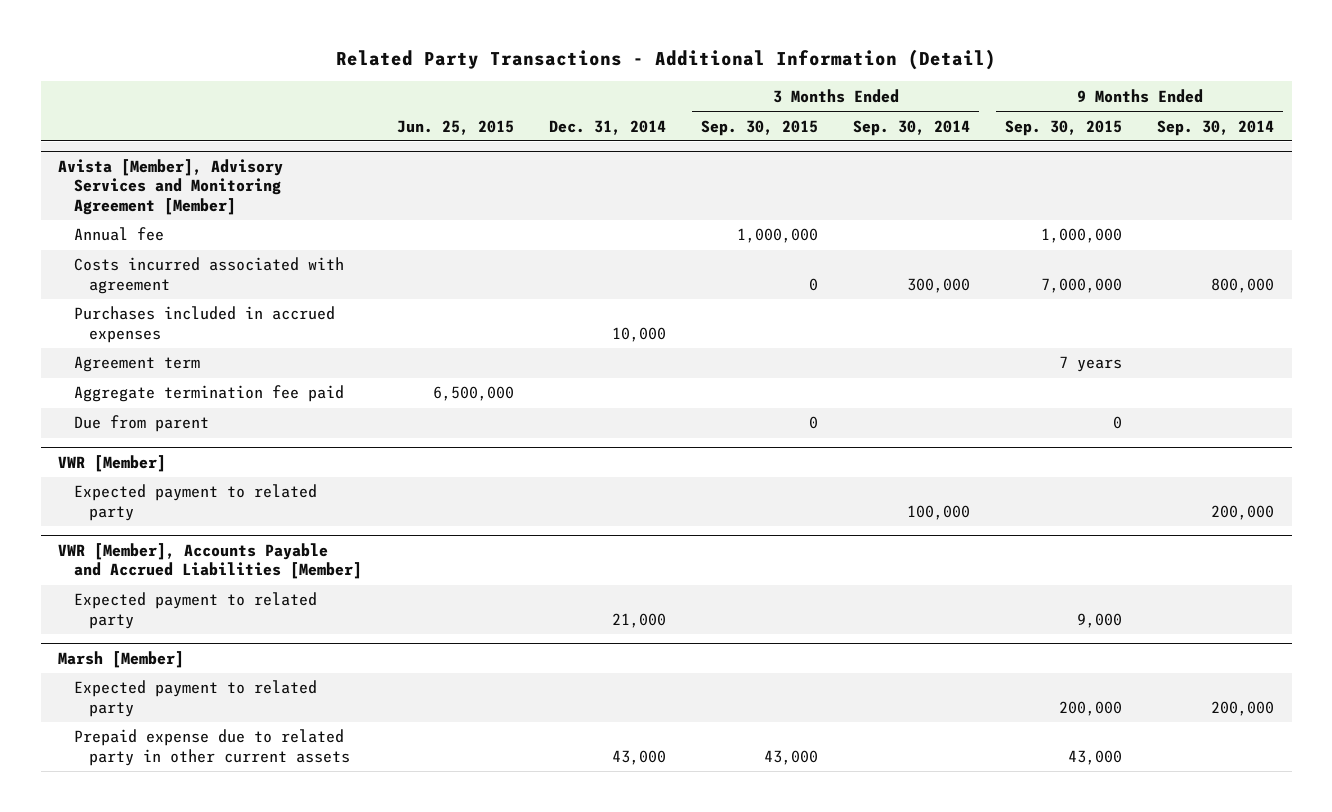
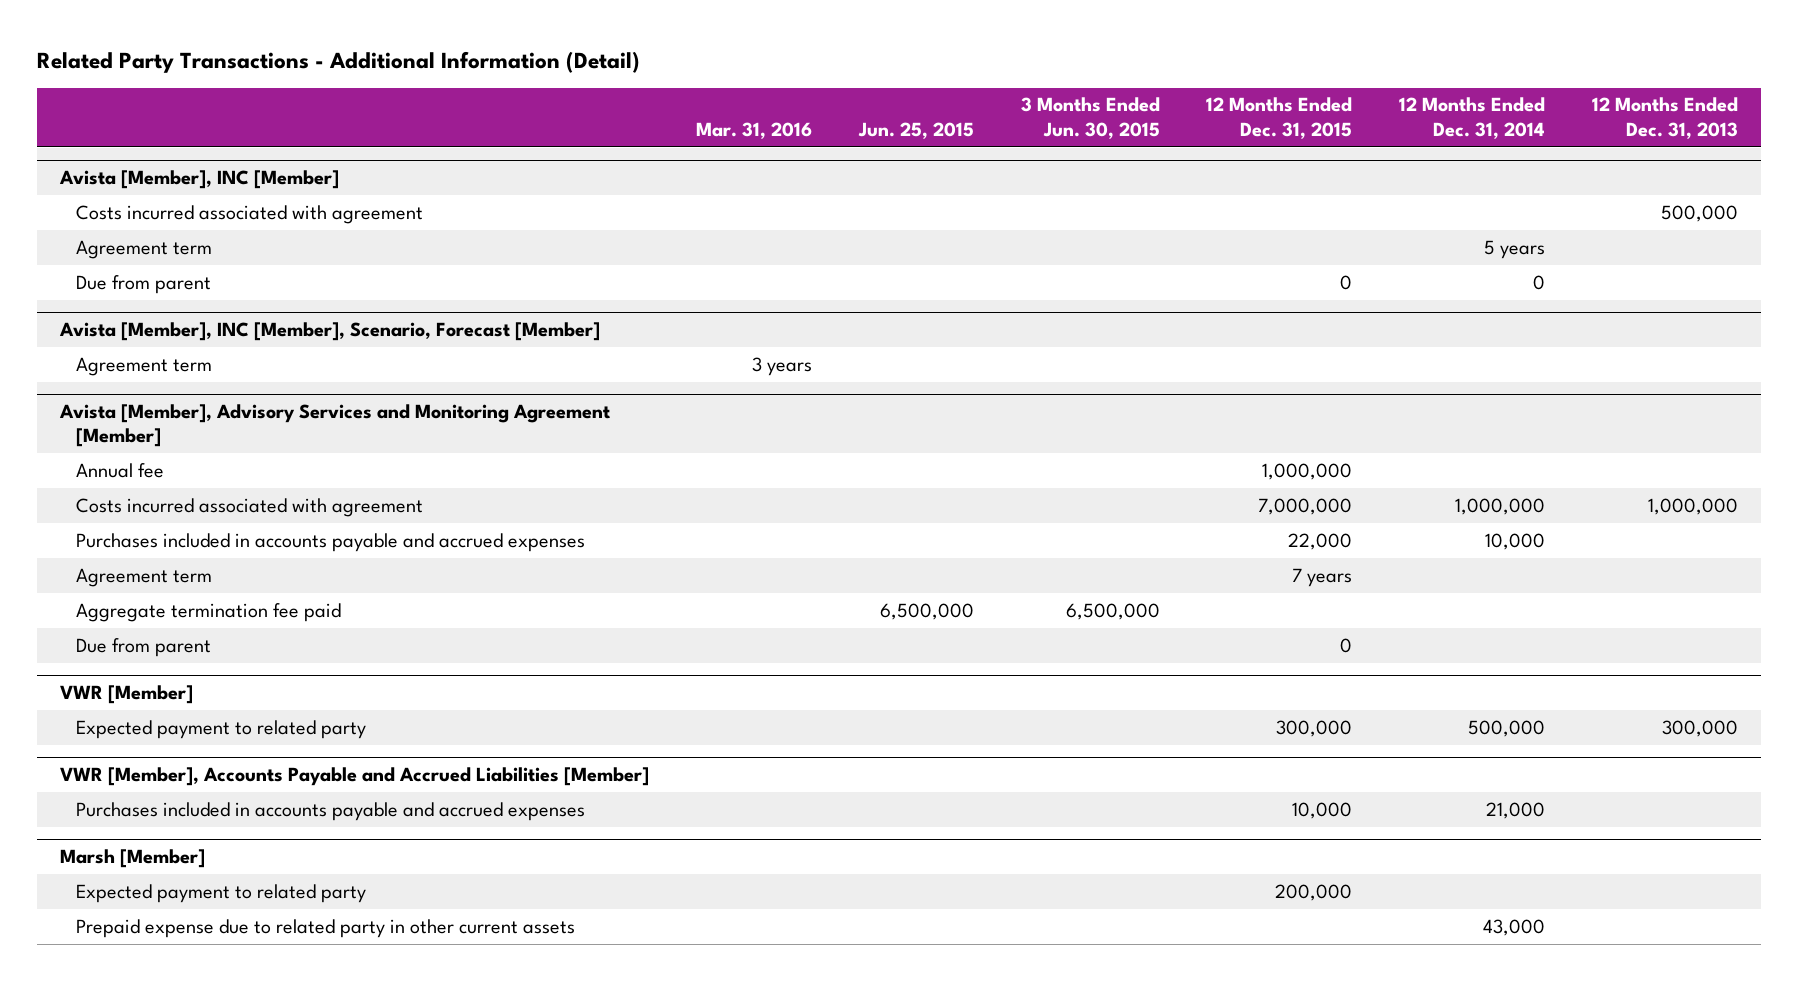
- | Jun. 25, 2015 | Dec. 31, 2014 | 3 Months Ended Sep. 30, 2015 | 3 Months Ended Sep. 30, 2014 | 9 Months Ended Sep. 30, 2015 | 9 Months Ended Sep. 30, 2014
+ | Mar. 31, 2016 | Jun. 25, 2015 | 3 Months Ended Jun. 30, 2015 | 12 Months Ended Dec. 31, 2015 | 12 Months Ended Dec. 31, 2014 | 12 Months Ended Dec. 31, 2013
+ Avista [Member], INC [Member]
+ Costs incurred associated with agreement | | | | | | 500,000
+ Agreement term | | | | | 5 years |
+ Due from parent | | | | 0 | 0 |
+ Avista [Member], INC [Member], Scenario, Forecast [Member]
+ Agreement term | 3 years | | | | |
@ Avista [Member], Advisory Services and Monitoring Agreement [Member]
- Purchases included in accrued expenses | | 10,000 | | | |
+ Purchases included in accounts payable and accrued expenses | | | | 22,000 | 10,000 |
@ VWR [Member], Accounts Payable and Accrued Liabilities [Member]
- Expected payment to related party | | 21,000 | | | 9,000 |
+ Purchases included in accounts payable and accrued expenses | | | | 10,000 | 21,000 |

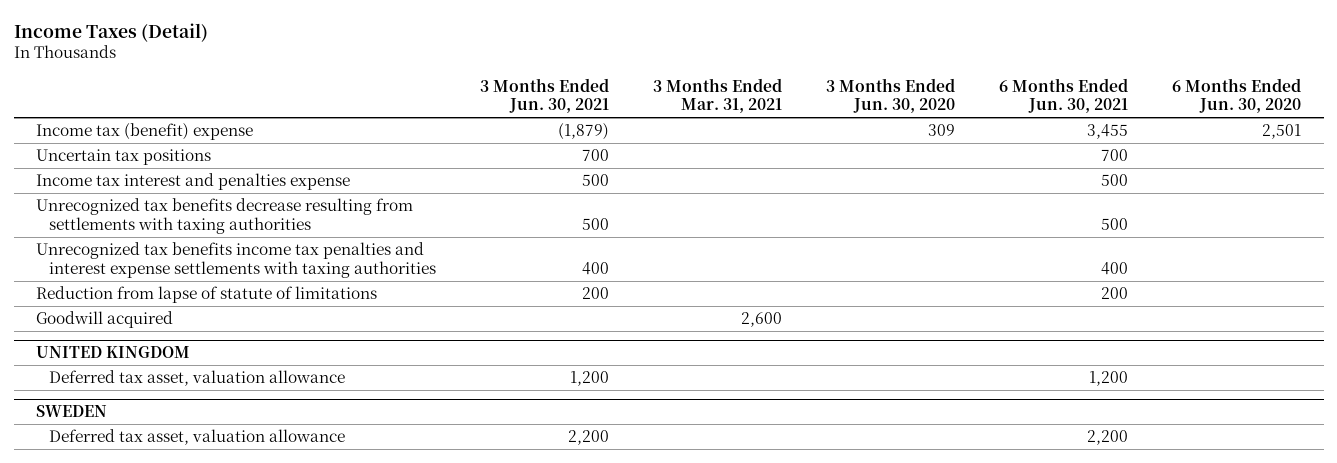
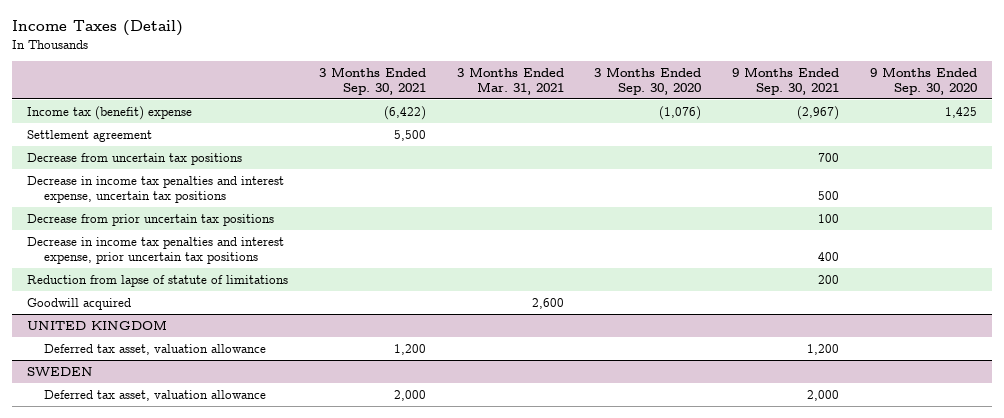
- | 3 Months Ended Jun. 30, 2021 | 3 Months Ended Mar. 31, 2021 | 3 Months Ended Jun. 30, 2020 | 6 Months Ended Jun. 30, 2021 | 6 Months Ended Jun. 30, 2020
+ | 3 Months Ended Sep. 30, 2021 | 3 Months Ended Mar. 31, 2021 | 3 Months Ended Sep. 30, 2020 | 9 Months Ended Sep. 30, 2021 | 9 Months Ended Sep. 30, 2020
- Uncertain tax positions | 700 | | | 700 |
- Income tax interest and penalties expense | 500 | | | 500 |
- Unrecognized tax benefits decrease resulting from settlements with taxing authorities | 500 | | | 500 |
- Unrecognized tax benefits income tax penalties and interest expense settlements with taxing authorities | 400 | | | 400 |
+ Settlement agreement | 5,500 | | | |
+ Decrease from uncertain tax positions | | | | 700 |
+ Decrease in income tax penalties and interest expense, uncertain tax positions | | | | 500 |
+ Decrease from prior uncertain tax positions | | | | 100 |
+ Decrease in income tax penalties and interest expense, prior uncertain tax positions | | | | 400 |

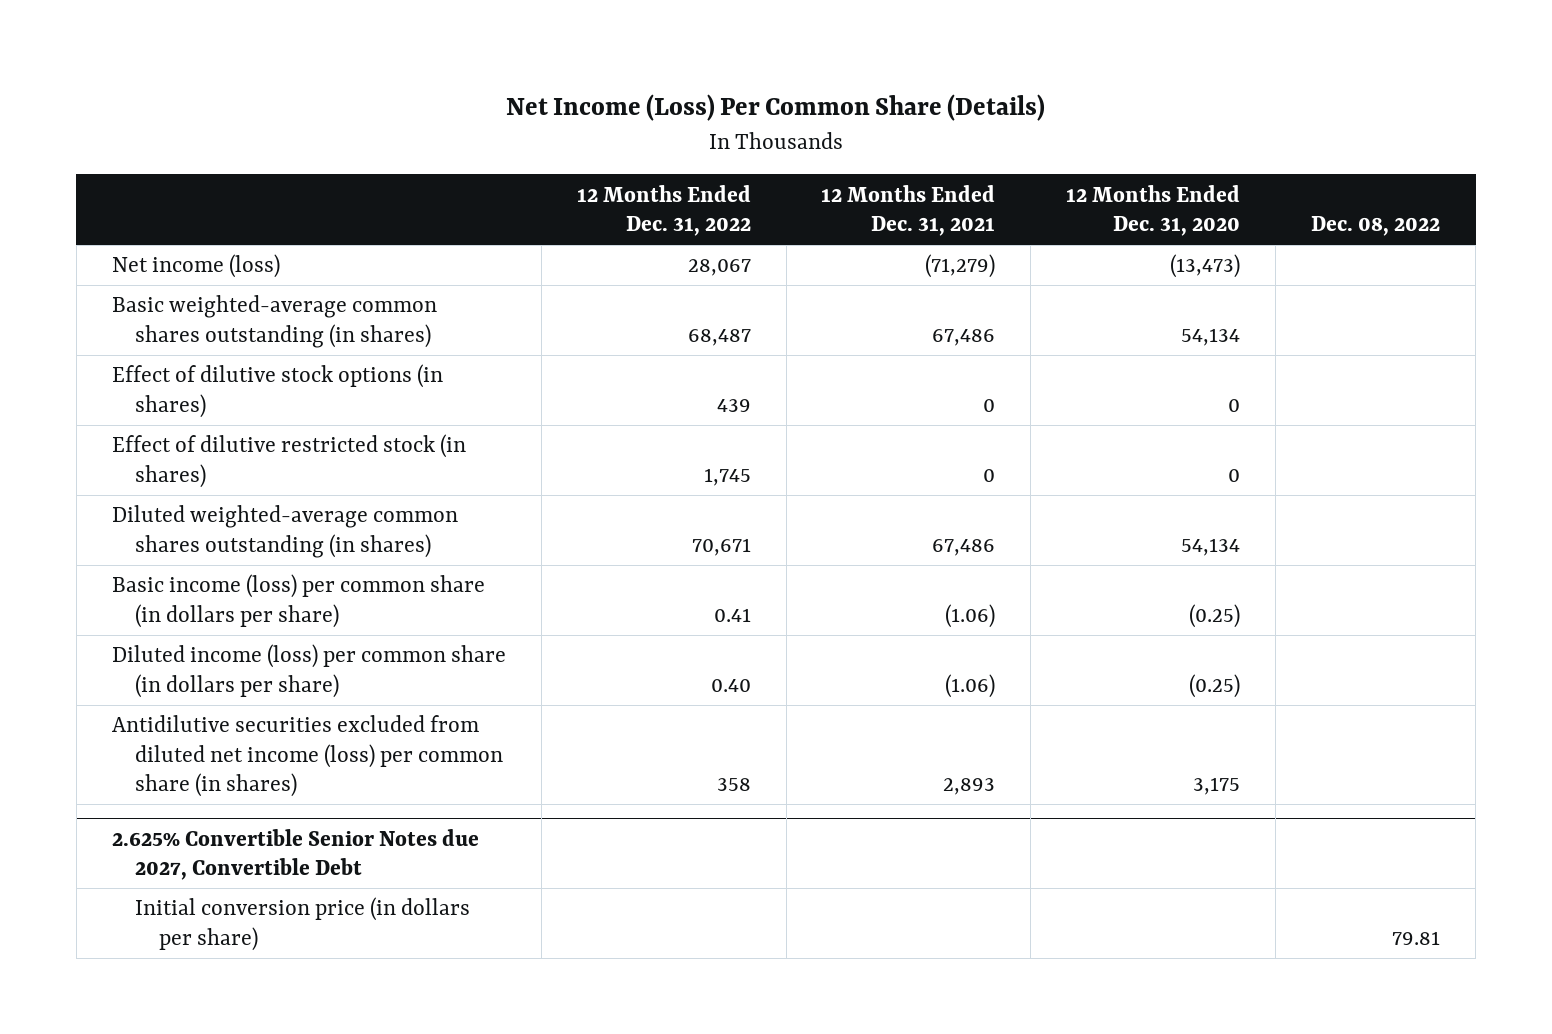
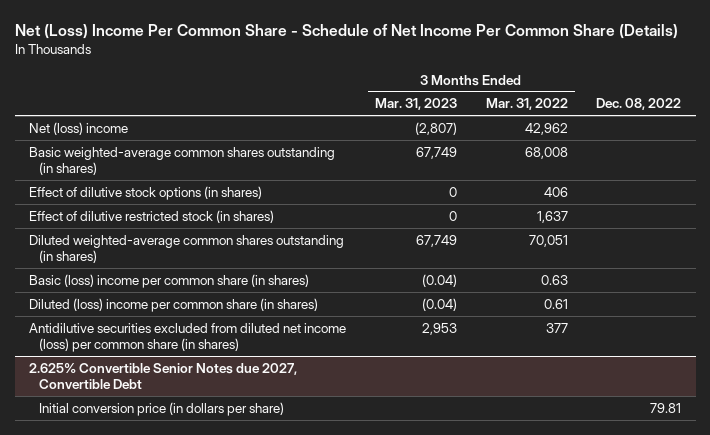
- Net Income (Loss) Per Common Share (Details)
+ Net (Loss) Income Per Common Share - Schedule of Net Income Per Common Share (Details)
- | 12 Months Ended Dec. 31, 2022 | 12 Months Ended Dec. 31, 2021 | 12 Months Ended Dec. 31, 2020 | Dec. 08, 2022
+ | 3 Months Ended Mar. 31, 2023 | 3 Months Ended Mar. 31, 2022 | Dec. 08, 2022
- Net income (loss) | 28,067 | (71,279) | (13,473) |
+ Net (loss) income | (2,807) | 42,962 |
- Basic income (loss) per common share (in dollars per share) | 0.41 | (1.06) | (0.25) |
- Diluted income (loss) per common share (in dollars per share) | 0.40 | (1.06) | (0.25) |
+ Basic (loss) income per common share (in shares) | (0.04) | 0.63 |
+ Diluted (loss) income per common share (in shares) | (0.04) | 0.61 |

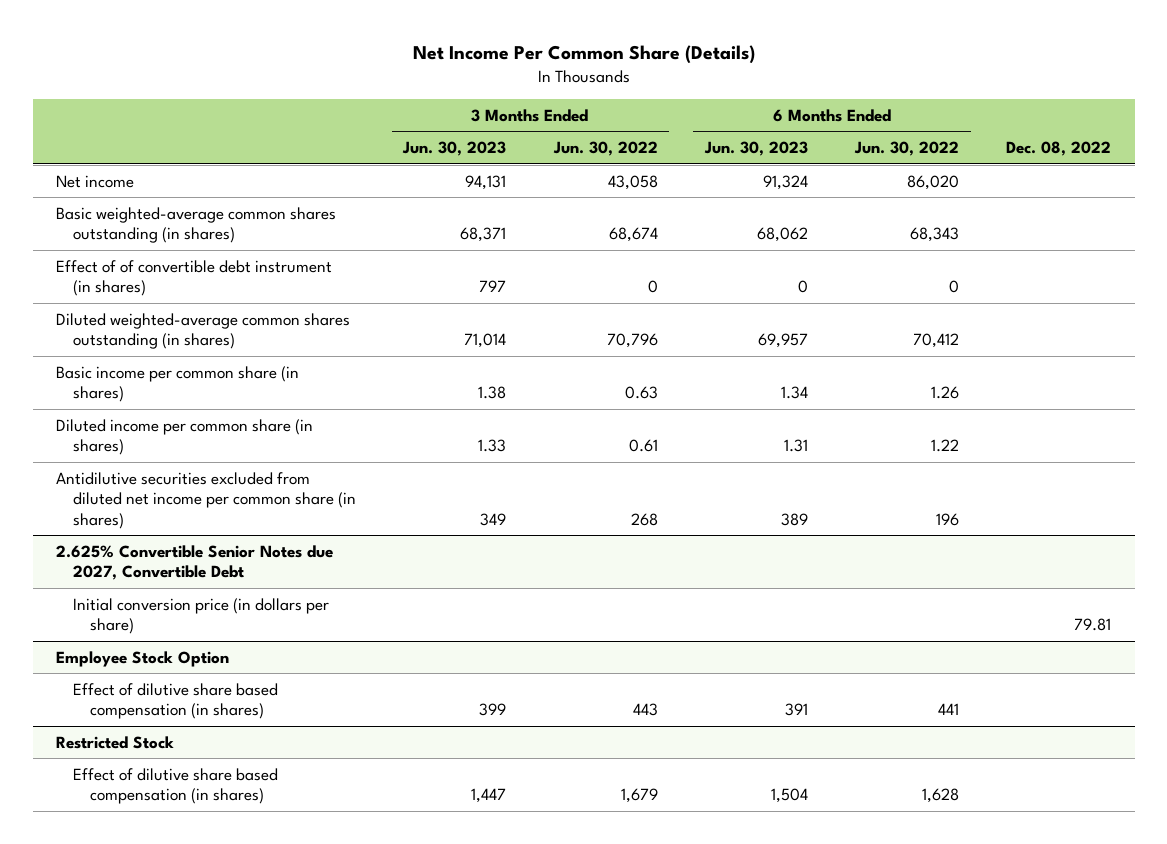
- Net (Loss) Income Per Common Share - Schedule of Net Income Per Common Share (Details)
+ Net Income Per Common Share (Details)
- | 3 Months Ended Mar. 31, 2023 | 3 Months Ended Mar. 31, 2022 | Dec. 08, 2022
+ | 3 Months Ended Jun. 30, 2023 | 3 Months Ended Jun. 30, 2022 | 6 Months Ended Jun. 30, 2023 | 6 Months Ended Jun. 30, 2022 | Dec. 08, 2022
- Net (loss) income | (2,807) | 42,962 |
+ Net income | 94,131 | 43,058 | 91,324 | 86,020 |
- Effect of dilutive stock options (in shares) | 0 | 406 |
- Effect of dilutive restricted stock (in shares) | 0 | 1,637 |
+ Effect of of convertible debt instrument (in shares) | 797 | 0 | 0 | 0 |
- Basic (loss) income per common share (in shares) | (0.04) | 0.63 |
- Diluted (loss) income per common share (in shares) | (0.04) | 0.61 |
- Antidilutive securities excluded from diluted net income (loss) per common share (in shares) | 2,953 | 377 |
+ Basic income per common share (in shares) | 1.38 | 0.63 | 1.34 | 1.26 |
+ Diluted income per common share (in shares) | 1.33 | 0.61 | 1.31 | 1.22 |
+ Antidilutive securities excluded from diluted net income per common share (in shares) | 349 | 268 | 389 | 196 |
+ Employee Stock Option
+ Effect of dilutive share based compensation (in shares) | 399 | 443 | 391 | 441 |
+ Restricted Stock
+ Effect of dilutive share based compensation (in shares) | 1,447 | 1,679 | 1,504 | 1,628 |

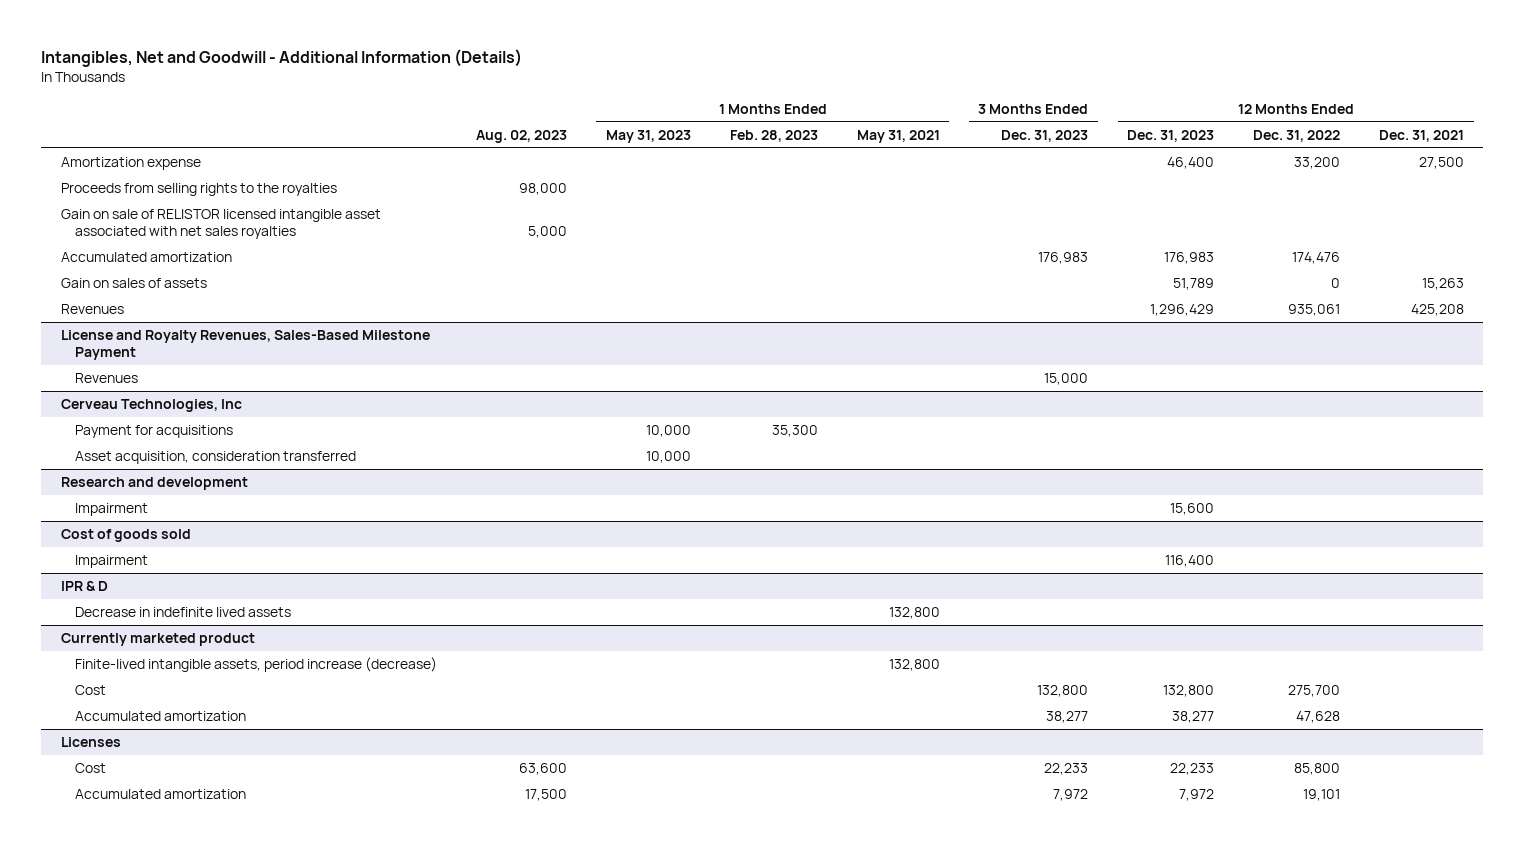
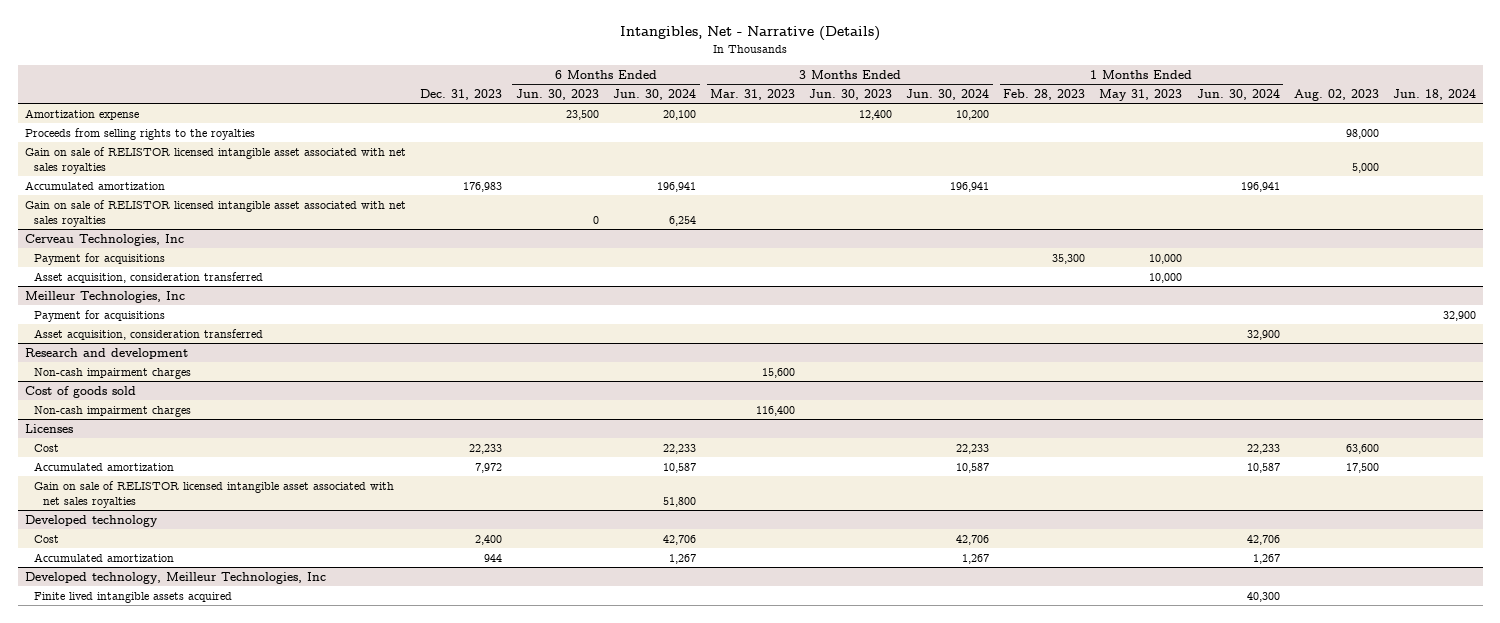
- Intangibles, Net and Goodwill - Additional Information (Details)
+ Intangibles, Net - Narrative (Details)
- | Aug. 02, 2023 | 1 Months Ended May 31, 2023 | 1 Months Ended Feb. 28, 2023 | 1 Months Ended May 31, 2021 | 3 Months Ended Dec. 31, 2023 | 12 Months Ended Dec. 31, 2023 | 12 Months Ended Dec. 31, 2022 | 12 Months Ended Dec. 31, 2021
+ | Dec. 31, 2023 | 6 Months Ended Jun. 30, 2023 | 6 Months Ended Jun. 30, 2024 | 3 Months Ended Mar. 31, 2023 | 3 Months Ended Jun. 30, 2023 | 3 Months Ended Jun. 30, 2024 | 1 Months Ended Feb. 28, 2023 | 1 Months Ended May 31, 2023 | 1 Months Ended Jun. 30, 2024 | Aug. 02, 2023 | Jun. 18, 2024
- Gain on sales of assets | | | | | | 51,789 | 0 | 15,263
- Revenues | | | | | | 1,296,429 | 935,061 | 425,208
- License and Royalty Revenues, Sales-Based Milestone Payment
- Revenues | | | | | 15,000 | | |
+ Gain on sale of RELISTOR licensed intangible asset associated with net sales royalties | | 0 | 6,254 | | | | | | | |
+ Meilleur Technologies, Inc
+ Payment for acquisitions | | | | | | | | | | | 32,900
+ Asset acquisition, consideration transferred | | | | | | | | | 32,900 | |
@ Research and development
- Impairment | | | | | | 15,600 | |
+ Non-cash impairment charges | | | | 15,600 | | | | | | |
@ Cost of goods sold
- Impairment | | | | | | 116,400 | |
- IPR & D
- Decrease in indefinite lived assets | | | | 132,800 | | | |
- Currently marketed product
- Finite-lived intangible assets, period increase (decrease) | | | | 132,800 | | | |
- Cost | | | | | 132,800 | 132,800 | 275,700 |
- Accumulated amortization | | | | | 38,277 | 38,277 | 47,628 |
@ Cost of goods sold
+ Non-cash impairment charges | | | | 116,400 | | | | | | |
@ Licenses
+ Gain on sale of RELISTOR licensed intangible asset associated with net sales royalties | | | 51,800 | | | | | | | |
+ Developed technology
+ Cost | 2,400 | | 42,706 | | | 42,706 | | | 42,706 | |
+ Accumulated amortization | 944 | | 1,267 | | | 1,267 | | | 1,267 | |
+ Developed technology, Meilleur Technologies, Inc
+ Finite lived intangible assets acquired | | | | | | | | | 40,300 | |

